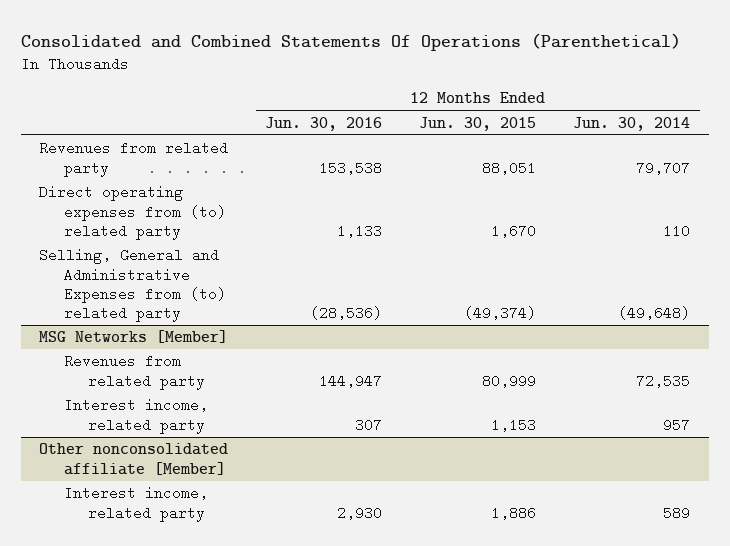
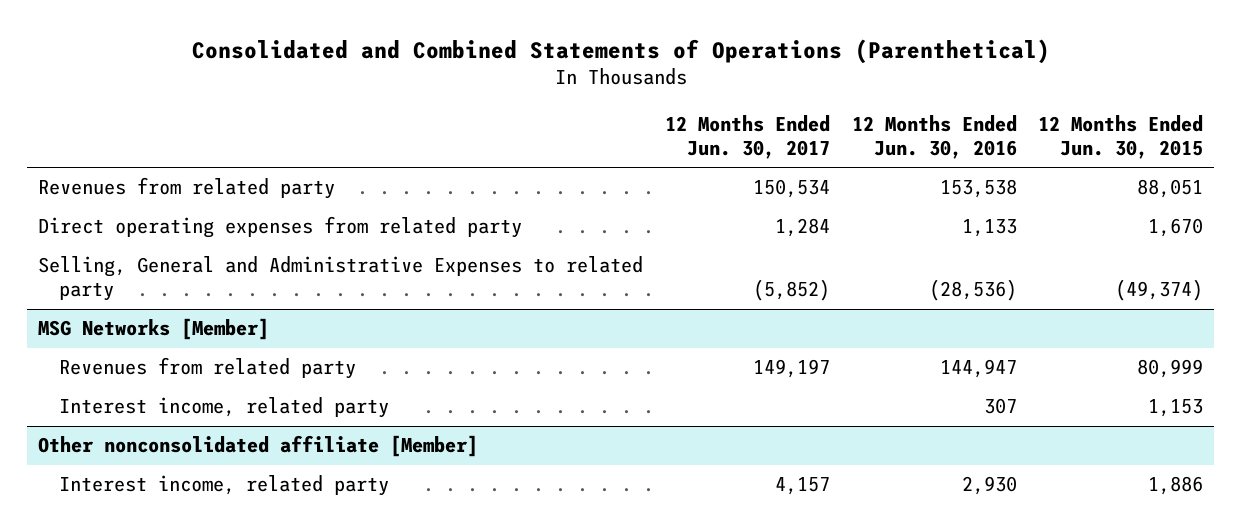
- Consolidated and Combined Statements Of Operations (Parenthetical)
+ Consolidated and Combined Statements of Operations (Parenthetical)
- | 12 Months Ended Jun. 30, 2016 | 12 Months Ended Jun. 30, 2015 | 12 Months Ended Jun. 30, 2014
+ | 12 Months Ended Jun. 30, 2017 | 12 Months Ended Jun. 30, 2016 | 12 Months Ended Jun. 30, 2015
- Direct operating expenses from (to) related party | 1,133 | 1,670 | 110
- Selling, General and Administrative Expenses from (to) related party | (28,536) | (49,374) | (49,648)
+ Direct operating expenses from related party | 1,284 | 1,133 | 1,670
+ Selling, General and Administrative Expenses to related party | (5,852) | (28,536) | (49,374)

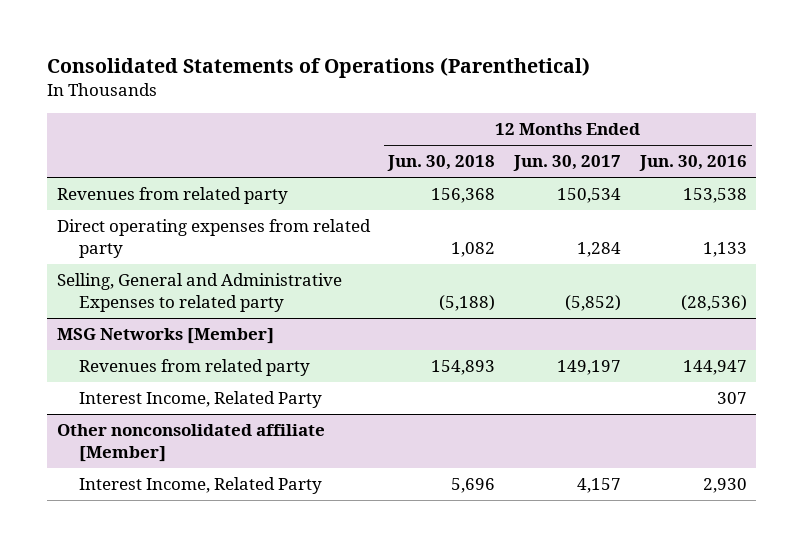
- Consolidated and Combined Statements of Operations (Parenthetical)
+ Consolidated Statements of Operations (Parenthetical)
- | 12 Months Ended Jun. 30, 2017 | 12 Months Ended Jun. 30, 2016 | 12 Months Ended Jun. 30, 2015
+ | 12 Months Ended Jun. 30, 2018 | 12 Months Ended Jun. 30, 2017 | 12 Months Ended Jun. 30, 2016
@ MSG Networks [Member]
- Interest income, related party | | 307 | 1,153
+ Interest Income, Related Party | | | 307
@ Other nonconsolidated affiliate [Member]
- Interest income, related party | 4,157 | 2,930 | 1,886
+ Interest Income, Related Party | 5,696 | 4,157 | 2,930

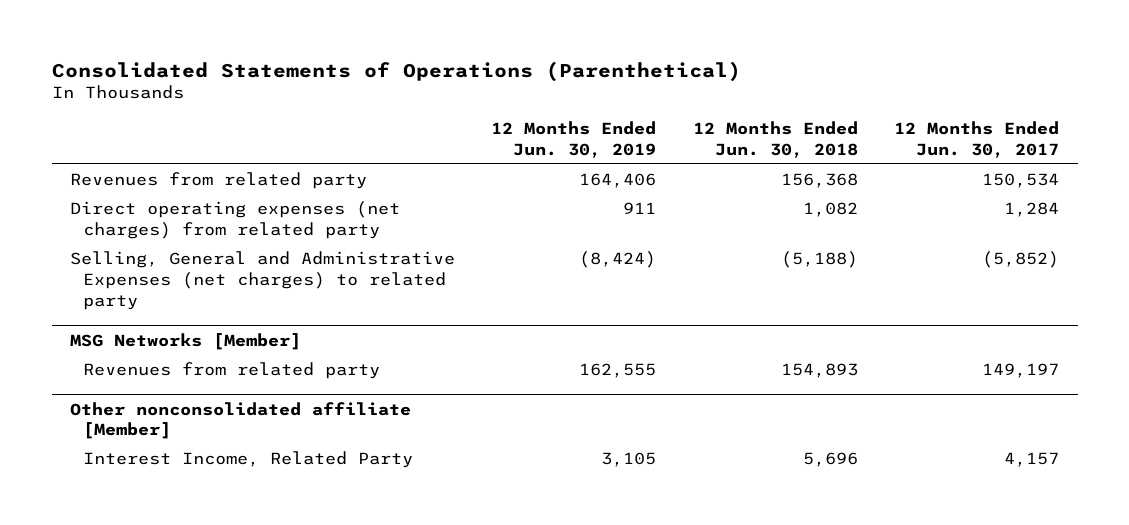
- | 12 Months Ended Jun. 30, 2018 | 12 Months Ended Jun. 30, 2017 | 12 Months Ended Jun. 30, 2016
+ | 12 Months Ended Jun. 30, 2019 | 12 Months Ended Jun. 30, 2018 | 12 Months Ended Jun. 30, 2017
- Direct operating expenses from related party | 1,082 | 1,284 | 1,133
- Selling, General and Administrative Expenses to related party | (5,188) | (5,852) | (28,536)
+ Direct operating expenses (net charges) from related party | 911 | 1,082 | 1,284
+ Selling, General and Administrative Expenses (net charges) to related party | (8,424) | (5,188) | (5,852)
@ MSG Networks [Member]
- Interest Income, Related Party | | | 307

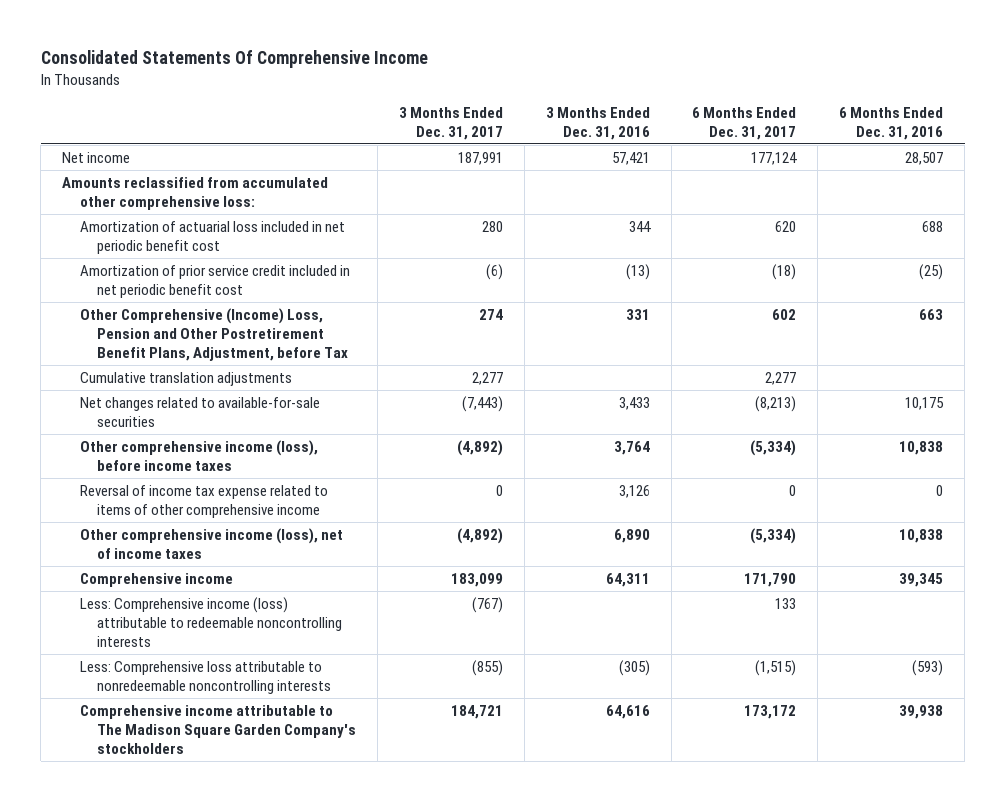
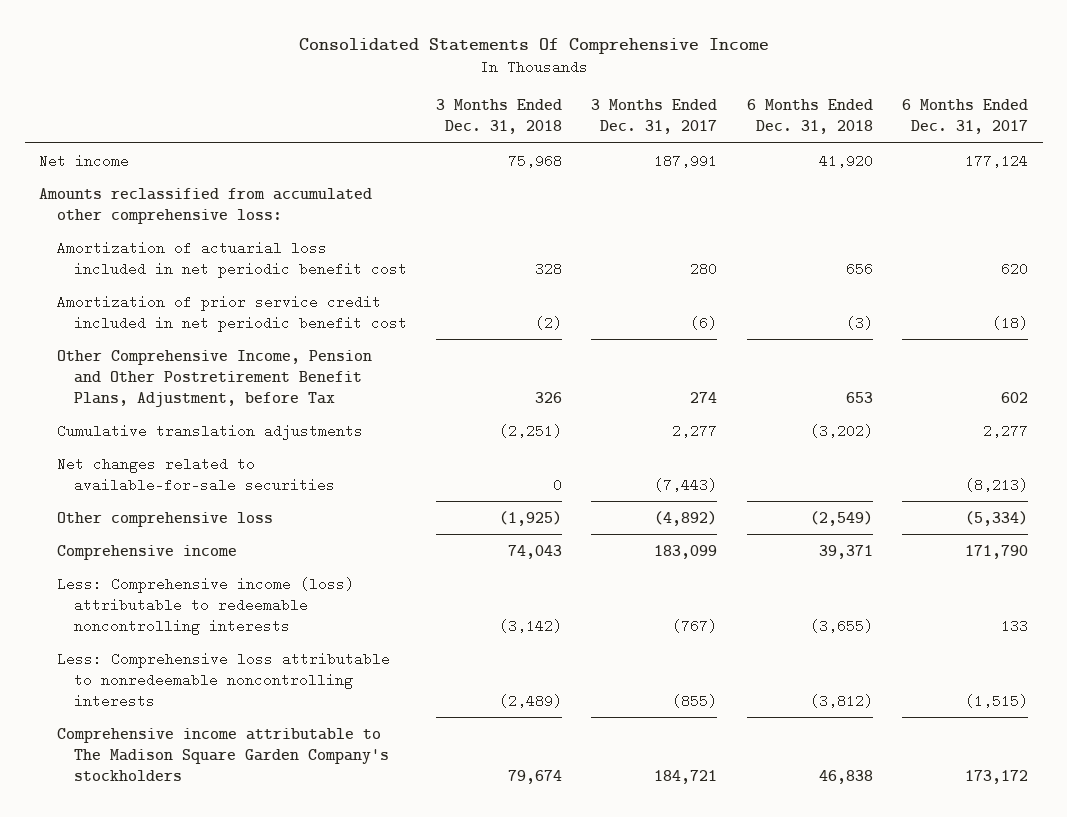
- | 3 Months Ended Dec. 31, 2017 | 3 Months Ended Dec. 31, 2016 | 6 Months Ended Dec. 31, 2017 | 6 Months Ended Dec. 31, 2016
+ | 3 Months Ended Dec. 31, 2018 | 3 Months Ended Dec. 31, 2017 | 6 Months Ended Dec. 31, 2018 | 6 Months Ended Dec. 31, 2017
- Other Comprehensive (Income) Loss, Pension and Other Postretirement Benefit Plans, Adjustment, before Tax | 274 | 331 | 602 | 663
+ Other Comprehensive Income, Pension and Other Postretirement Benefit Plans, Adjustment, before Tax | 326 | 274 | 653 | 602
- Other comprehensive income (loss), before income taxes | (4,892) | 3,764 | (5,334) | 10,838
- Reversal of income tax expense related to items of other comprehensive income | 0 | 3,126 | 0 | 0
- Other comprehensive income (loss), net of income taxes | (4,892) | 6,890 | (5,334) | 10,838
+ Other comprehensive loss | (1,925) | (4,892) | (2,549) | (5,334)

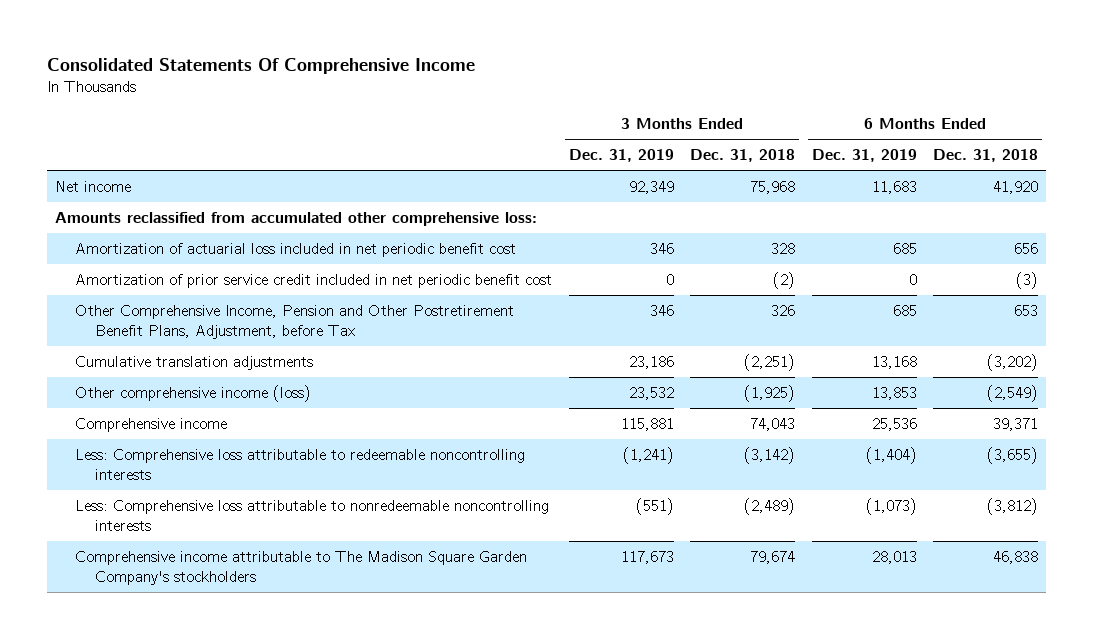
- | 3 Months Ended Dec. 31, 2018 | 3 Months Ended Dec. 31, 2017 | 6 Months Ended Dec. 31, 2018 | 6 Months Ended Dec. 31, 2017
+ | 3 Months Ended Dec. 31, 2019 | 3 Months Ended Dec. 31, 2018 | 6 Months Ended Dec. 31, 2019 | 6 Months Ended Dec. 31, 2018
- Net changes related to available-for-sale securities | 0 | (7,443) | | (8,213)
- Other comprehensive loss | (1,925) | (4,892) | (2,549) | (5,334)
+ Other comprehensive income (loss) | 23,532 | (1,925) | 13,853 | (2,549)
- Less: Comprehensive income (loss) attributable to redeemable noncontrolling interests | (3,142) | (767) | (3,655) | 133
+ Less: Comprehensive loss attributable to redeemable noncontrolling interests | (1,241) | (3,142) | (1,404) | (3,655)

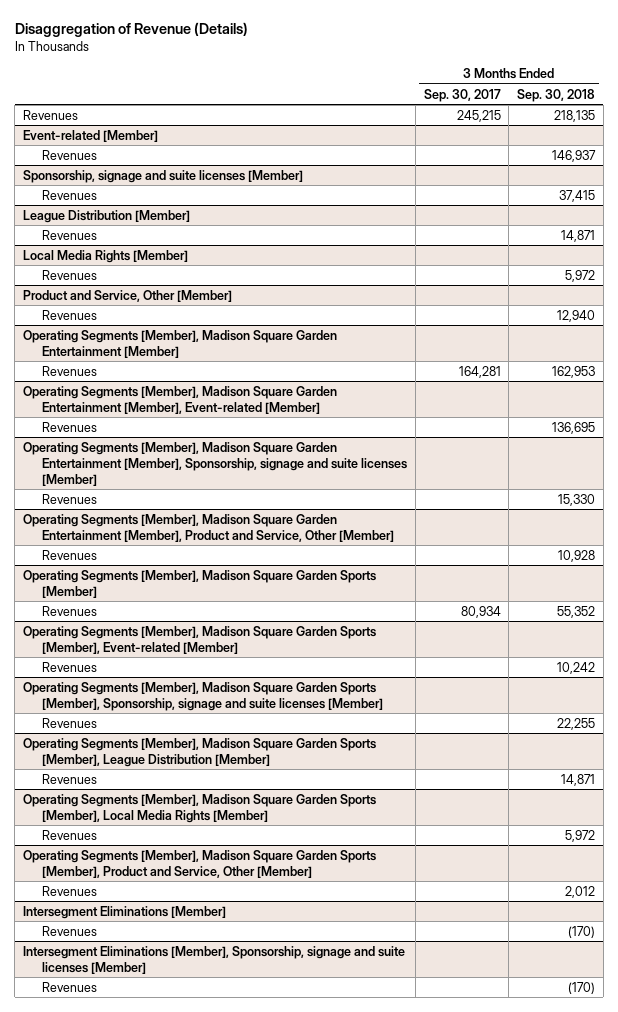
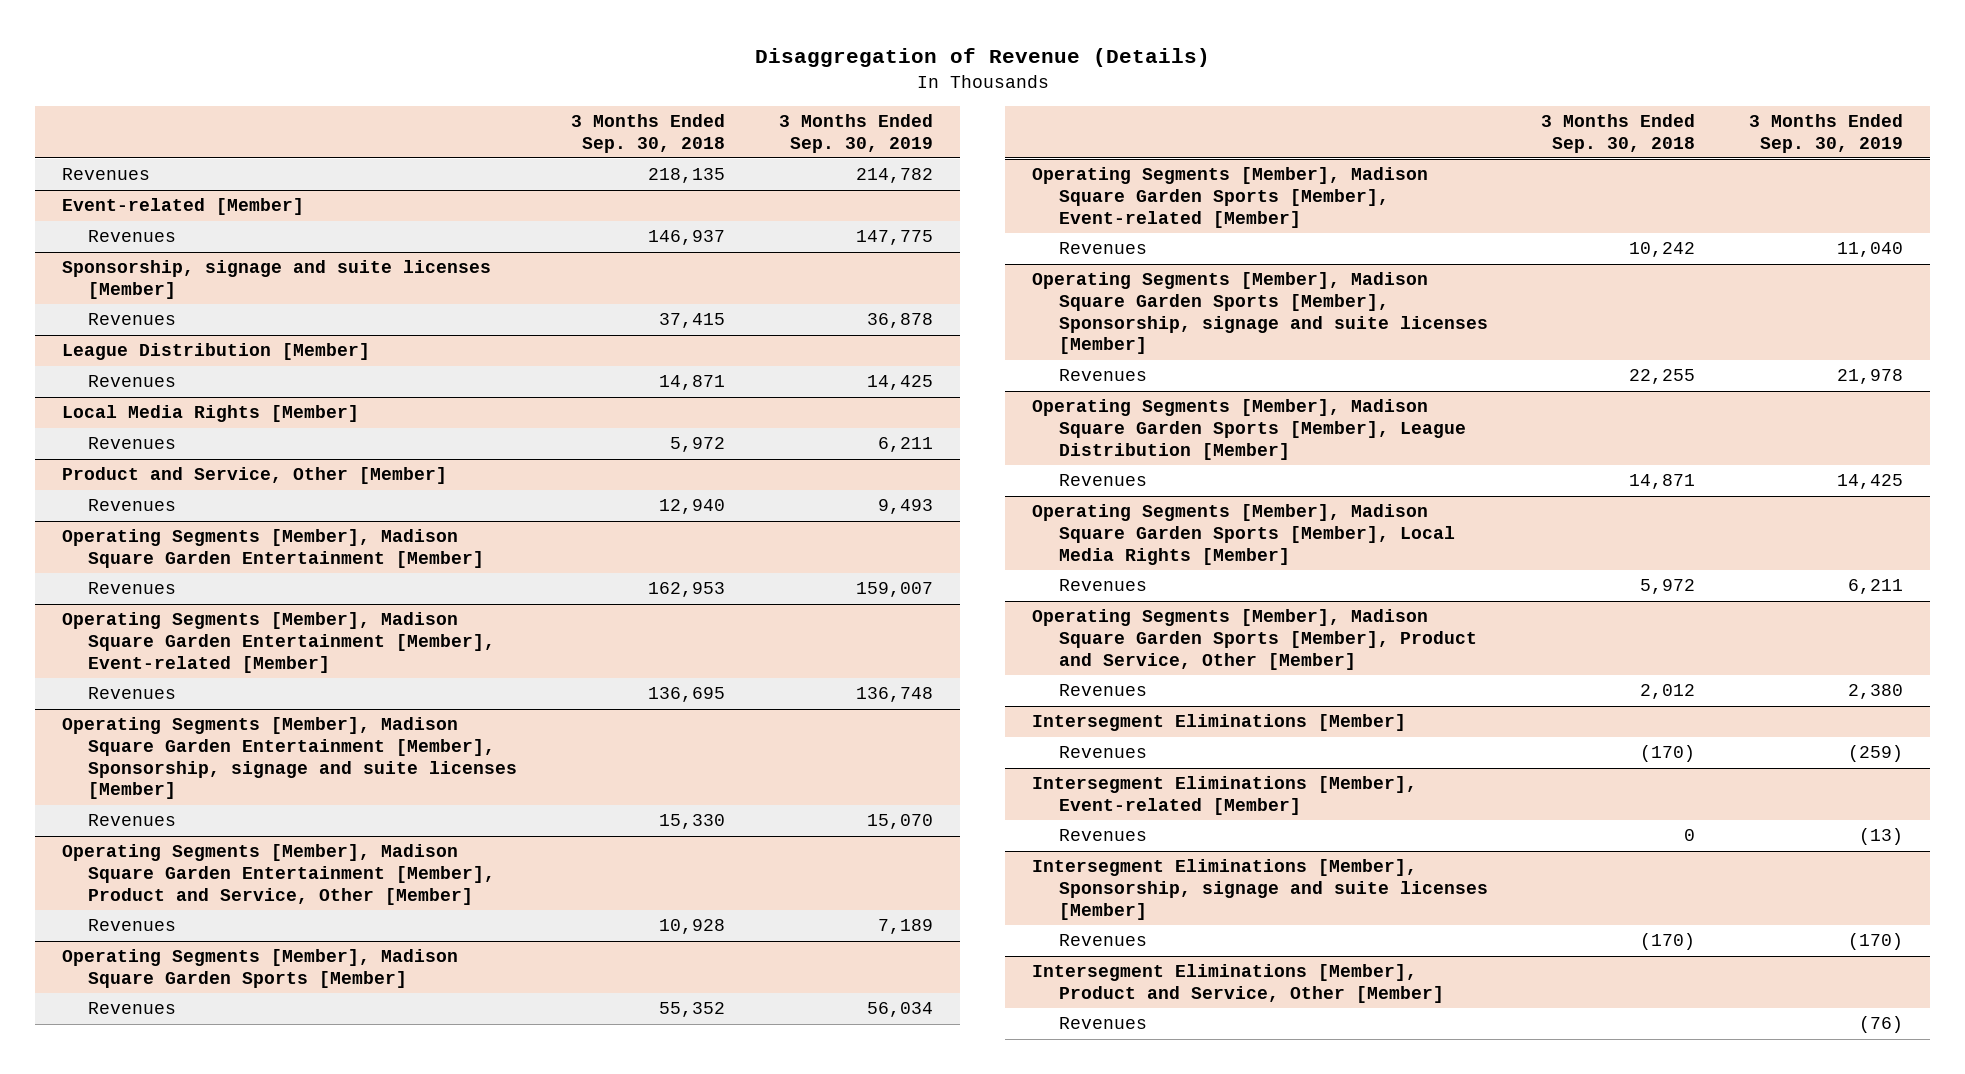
- | 3 Months Ended Sep. 30, 2017 | 3 Months Ended Sep. 30, 2018
+ | 3 Months Ended Sep. 30, 2018 | 3 Months Ended Sep. 30, 2019
+ Intersegment Eliminations [Member], Event-related [Member]
+ Revenues | 0 | (13)
+ Intersegment Eliminations [Member], Product and Service, Other [Member]
+ Revenues | | (76)

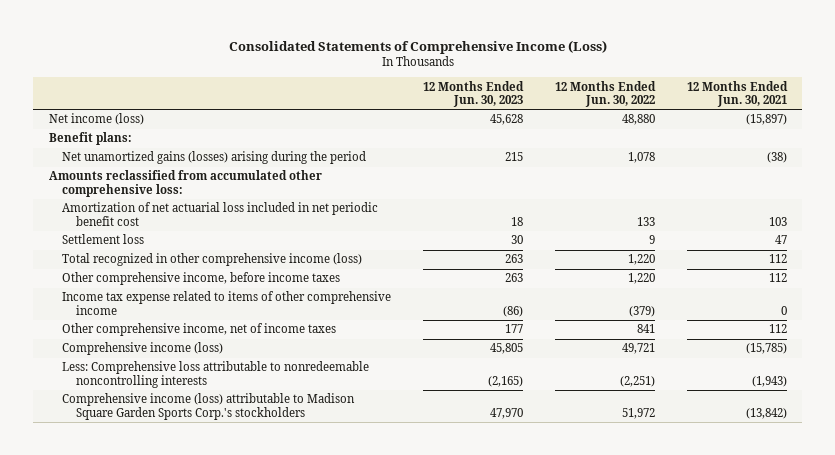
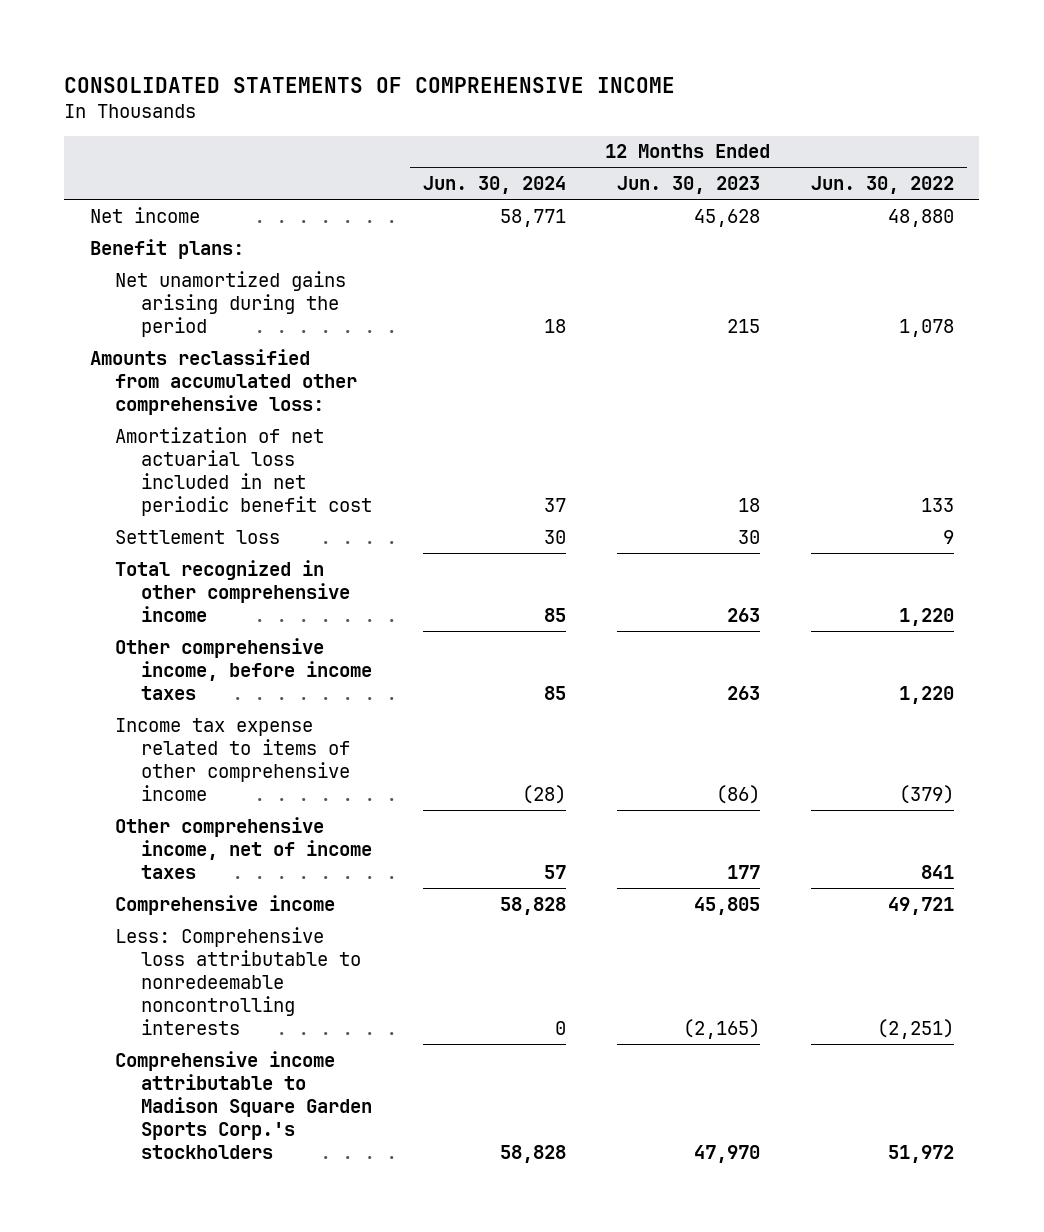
- Consolidated Statements of Comprehensive Income (Loss)
+ CONSOLIDATED STATEMENTS OF COMPREHENSIVE INCOME
- | 12 Months Ended Jun. 30, 2023 | 12 Months Ended Jun. 30, 2022 | 12 Months Ended Jun. 30, 2021
+ | 12 Months Ended Jun. 30, 2024 | 12 Months Ended Jun. 30, 2023 | 12 Months Ended Jun. 30, 2022
- Net income (loss) | 45,628 | 48,880 | (15,897)
+ Net income | 58,771 | 45,628 | 48,880
- Net unamortized gains (losses) arising during the period | 215 | 1,078 | (38)
+ Net unamortized gains arising during the period | 18 | 215 | 1,078
- Total recognized in other comprehensive income (loss) | 263 | 1,220 | 112
+ Total recognized in other comprehensive income | 85 | 263 | 1,220
- Comprehensive income (loss) | 45,805 | 49,721 | (15,785)
+ Comprehensive income | 58,828 | 45,805 | 49,721
- Comprehensive income (loss) attributable to Madison Square Garden Sports Corp.'s stockholders | 47,970 | 51,972 | (13,842)
+ Comprehensive income attributable to Madison Square Garden Sports Corp.'s stockholders | 58,828 | 47,970 | 51,972

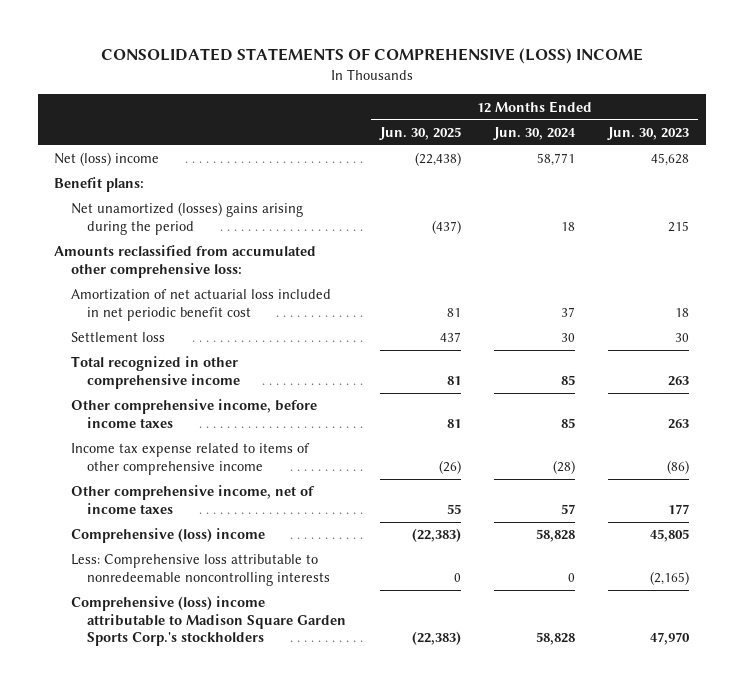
- CONSOLIDATED STATEMENTS OF COMPREHENSIVE INCOME
+ CONSOLIDATED STATEMENTS OF COMPREHENSIVE (LOSS) INCOME
- | 12 Months Ended Jun. 30, 2024 | 12 Months Ended Jun. 30, 2023 | 12 Months Ended Jun. 30, 2022
+ | 12 Months Ended Jun. 30, 2025 | 12 Months Ended Jun. 30, 2024 | 12 Months Ended Jun. 30, 2023
- Net income | 58,771 | 45,628 | 48,880
+ Net (loss) income | (22,438) | 58,771 | 45,628
- Net unamortized gains arising during the period | 18 | 215 | 1,078
+ Net unamortized (losses) gains arising during the period | (437) | 18 | 215
- Comprehensive income | 58,828 | 45,805 | 49,721
+ Comprehensive (loss) income | (22,383) | 58,828 | 45,805
- Comprehensive income attributable to Madison Square Garden Sports Corp.'s stockholders | 58,828 | 47,970 | 51,972
+ Comprehensive (loss) income attributable to Madison Square Garden Sports Corp.'s stockholders | (22,383) | 58,828 | 47,970

